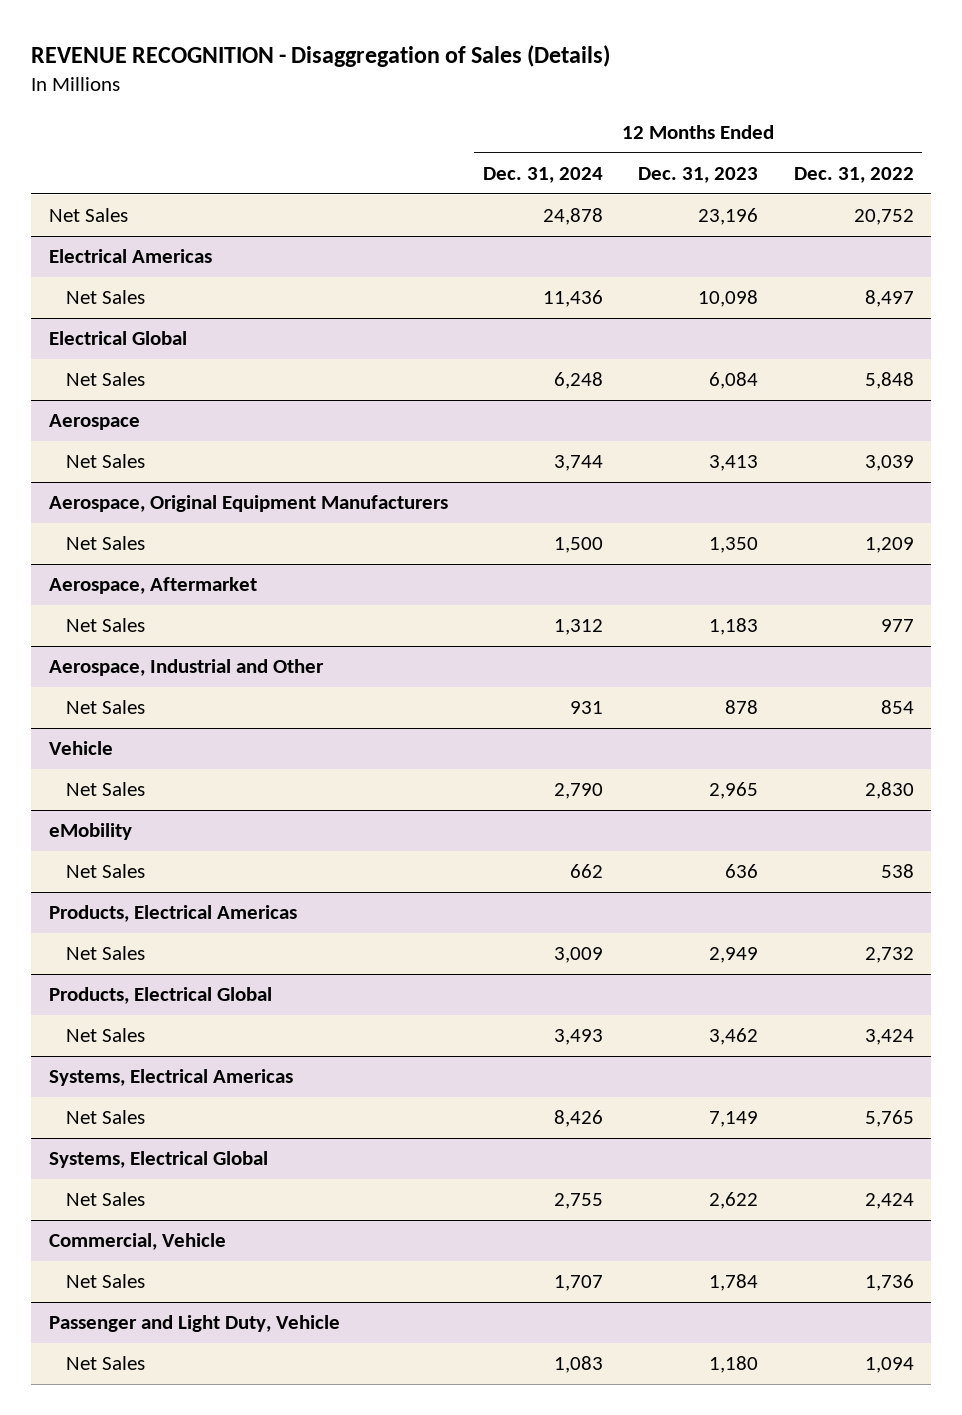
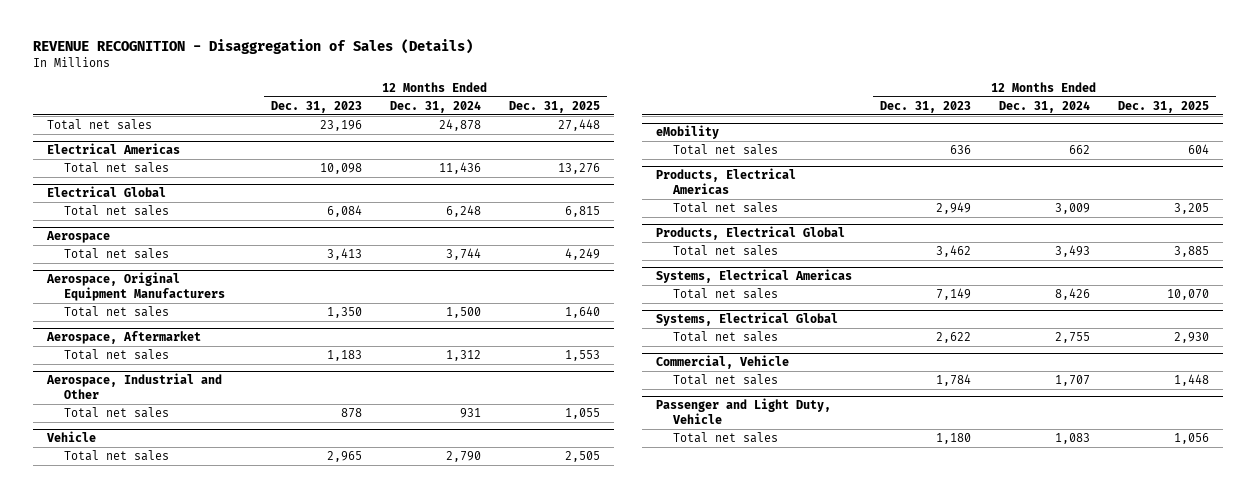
- | 12 Months Ended Dec. 31, 2024 | 12 Months Ended Dec. 31, 2023 | 12 Months Ended Dec. 31, 2022
+ | 12 Months Ended Dec. 31, 2023 | 12 Months Ended Dec. 31, 2024 | 12 Months Ended Dec. 31, 2025
- Net Sales | 24,878 | 23,196 | 20,752
+ Total net sales | 23,196 | 24,878 | 27,448
@ Electrical Americas
- Net Sales | 11,436 | 10,098 | 8,497
+ Total net sales | 10,098 | 11,436 | 13,276
@ Electrical Global
- Net Sales | 6,248 | 6,084 | 5,848
+ Total net sales | 6,084 | 6,248 | 6,815
@ Aerospace
- Net Sales | 3,744 | 3,413 | 3,039
+ Total net sales | 3,413 | 3,744 | 4,249
@ Aerospace, Original Equipment Manufacturers
- Net Sales | 1,500 | 1,350 | 1,209
+ Total net sales | 1,350 | 1,500 | 1,640
@ Aerospace, Aftermarket
- Net Sales | 1,312 | 1,183 | 977
+ Total net sales | 1,183 | 1,312 | 1,553
@ Aerospace, Industrial and Other
- Net Sales | 931 | 878 | 854
+ Total net sales | 878 | 931 | 1,055
@ Vehicle
- Net Sales | 2,790 | 2,965 | 2,830
+ Total net sales | 2,965 | 2,790 | 2,505
@ eMobility
- Net Sales | 662 | 636 | 538
+ Total net sales | 636 | 662 | 604
@ Products, Electrical Americas
- Net Sales | 3,009 | 2,949 | 2,732
+ Total net sales | 2,949 | 3,009 | 3,205
@ Products, Electrical Global
- Net Sales | 3,493 | 3,462 | 3,424
+ Total net sales | 3,462 | 3,493 | 3,885
@ Systems, Electrical Americas
- Net Sales | 8,426 | 7,149 | 5,765
+ Total net sales | 7,149 | 8,426 | 10,070
@ Systems, Electrical Global
- Net Sales | 2,755 | 2,622 | 2,424
+ Total net sales | 2,622 | 2,755 | 2,930
@ Commercial, Vehicle
- Net Sales | 1,707 | 1,784 | 1,736
+ Total net sales | 1,784 | 1,707 | 1,448
@ Passenger and Light Duty, Vehicle
- Net Sales | 1,083 | 1,180 | 1,094
+ Total net sales | 1,180 | 1,083 | 1,056

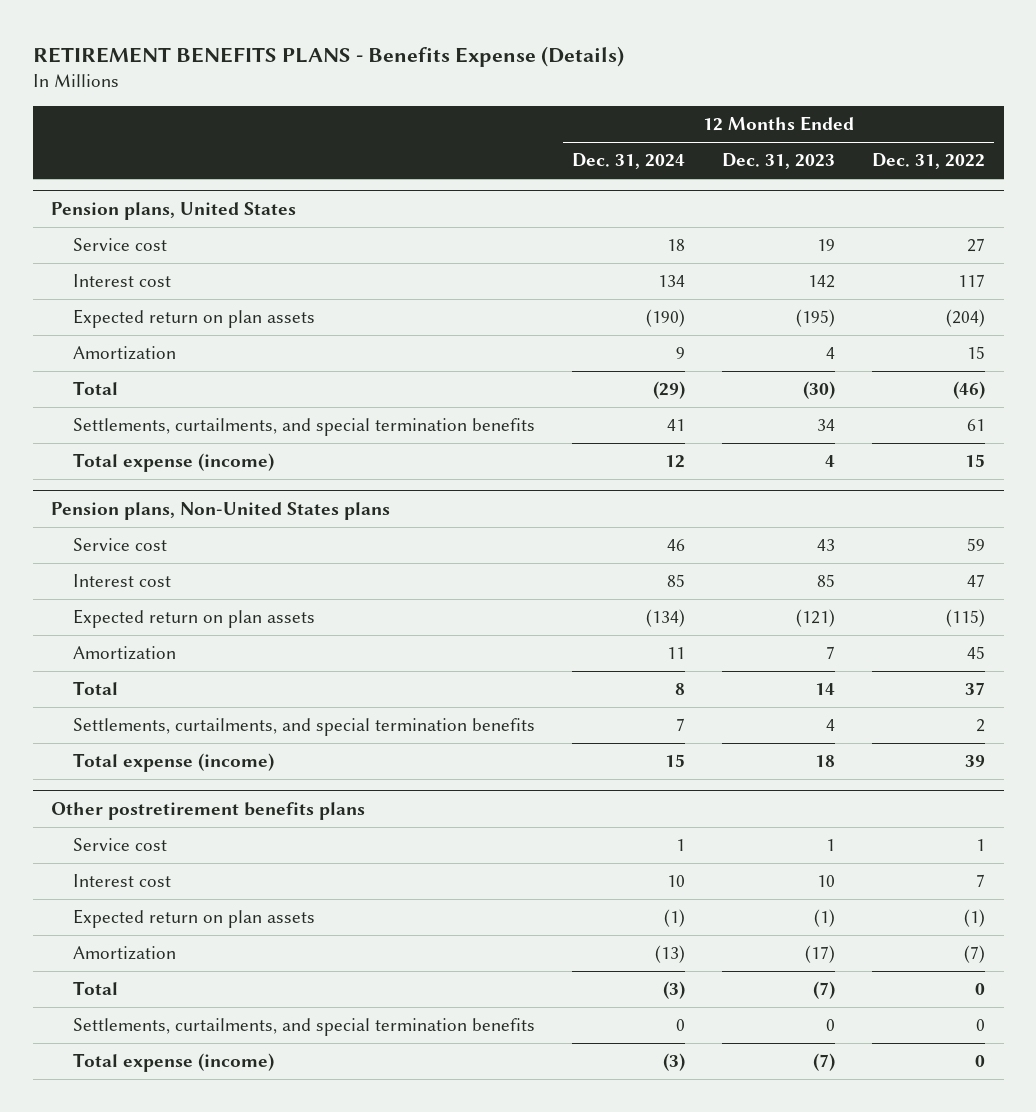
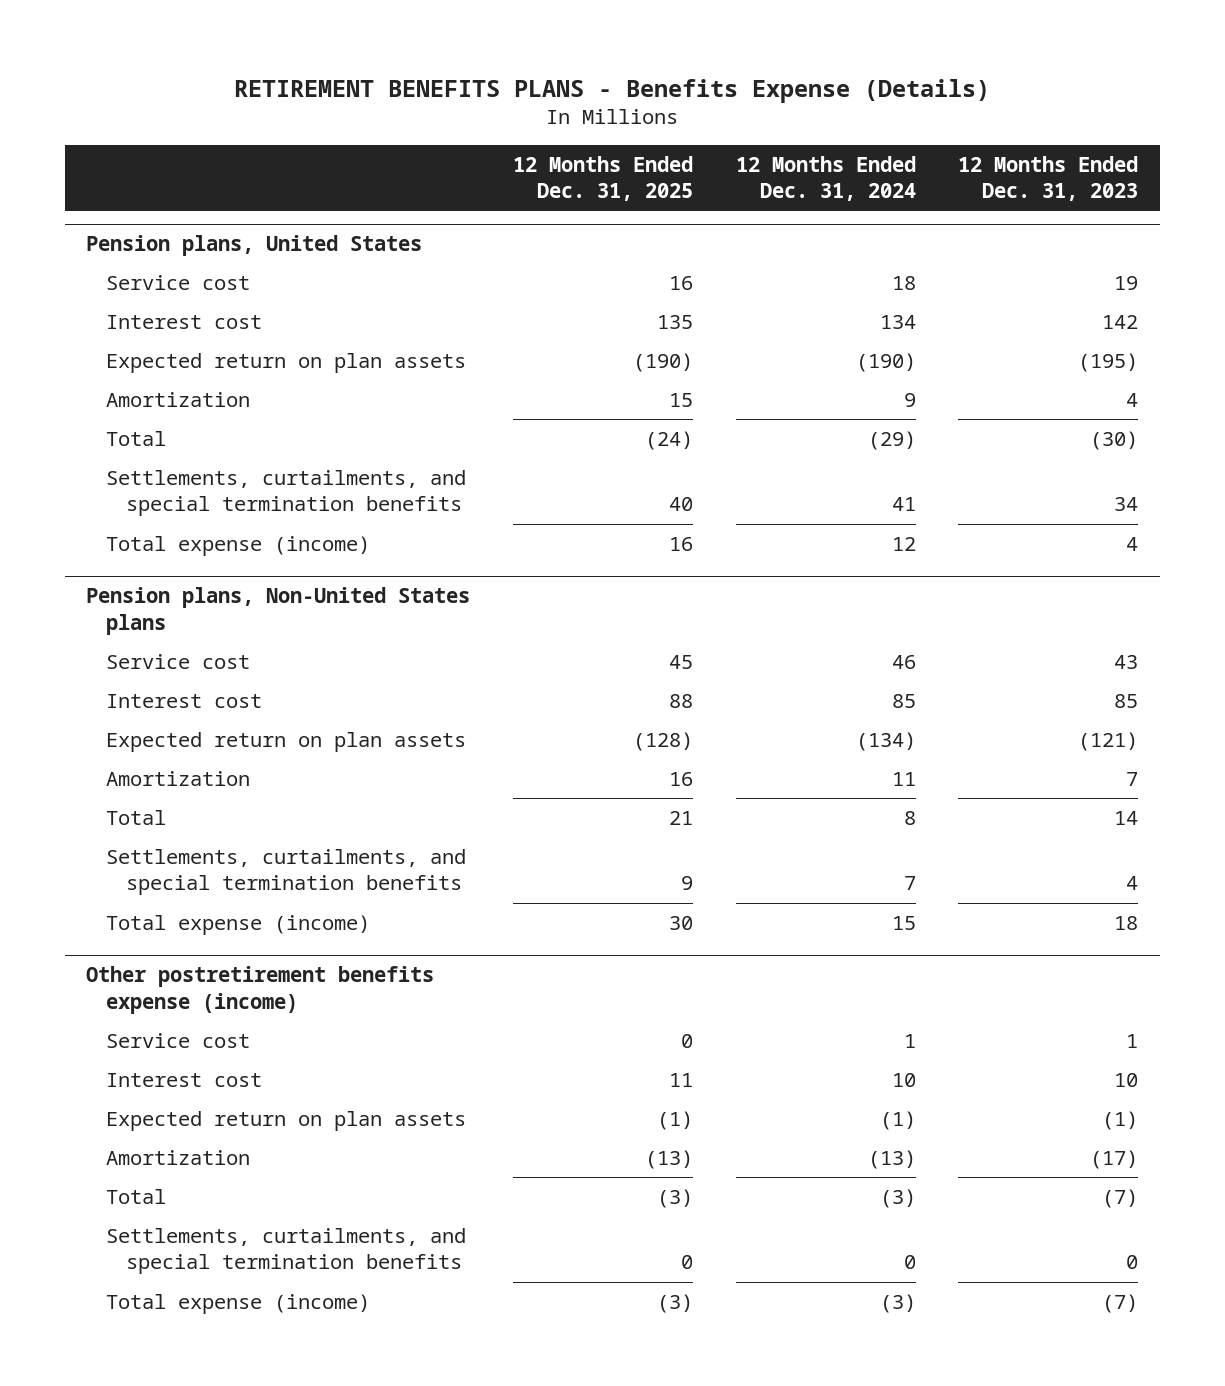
- | 12 Months Ended Dec. 31, 2024 | 12 Months Ended Dec. 31, 2023 | 12 Months Ended Dec. 31, 2022
+ | 12 Months Ended Dec. 31, 2025 | 12 Months Ended Dec. 31, 2024 | 12 Months Ended Dec. 31, 2023
- Other postretirement benefits plans
+ Other postretirement benefits expense (income)

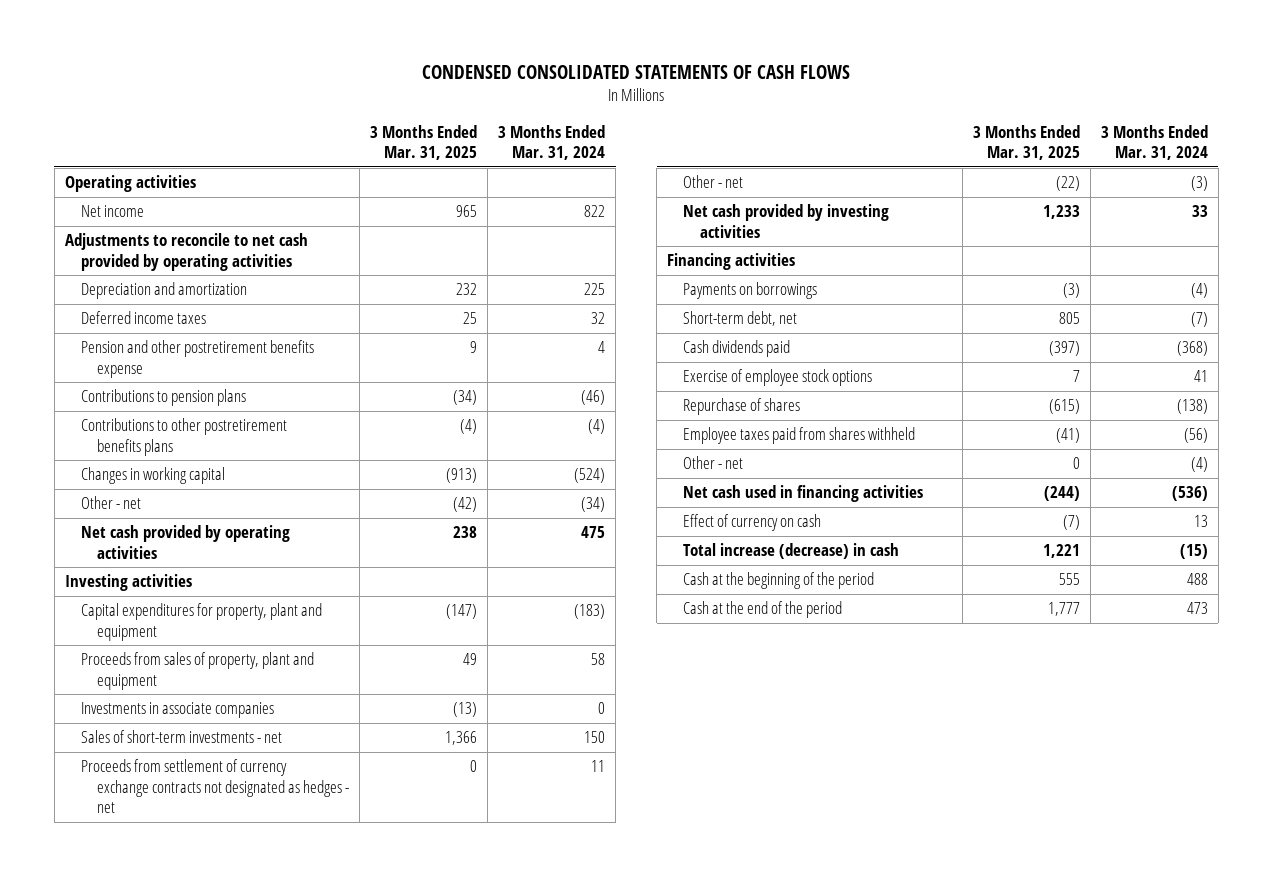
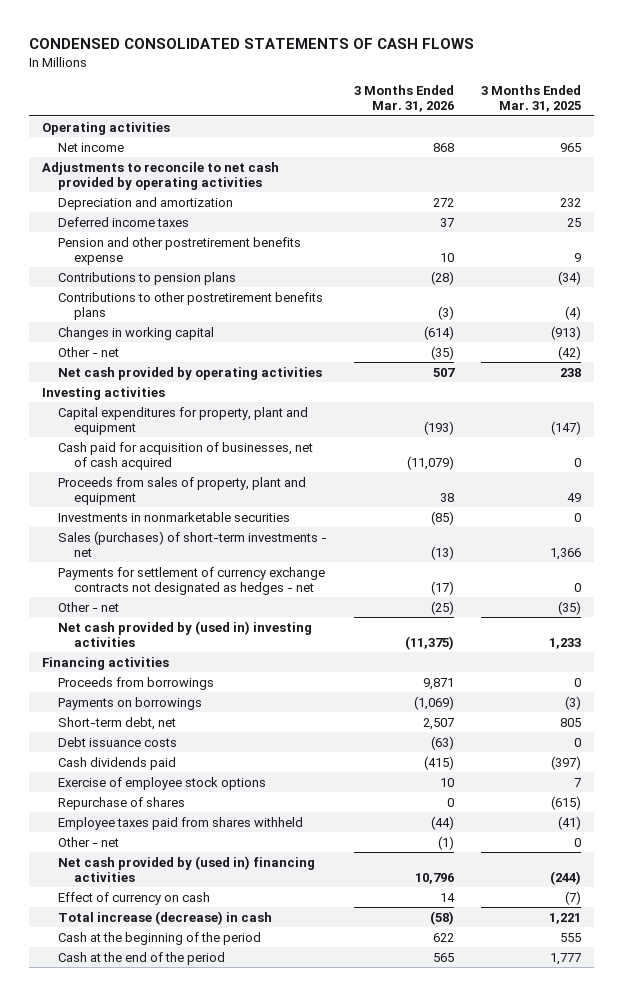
- | 3 Months Ended Mar. 31, 2025 | 3 Months Ended Mar. 31, 2024
+ | 3 Months Ended Mar. 31, 2026 | 3 Months Ended Mar. 31, 2025
+ Cash paid for acquisition of businesses, net of cash acquired | (11,079) | 0
- Investments in associate companies | (13) | 0
- Sales of short-term investments - net | 1,366 | 150
- Proceeds from settlement of currency exchange contracts not designated as hedges - net | 0 | 11
- Other - net | (22) | (3)
- Net cash provided by investing activities | 1,233 | 33
+ Investments in nonmarketable securities | (85) | 0
+ Sales (purchases) of short-term investments - net | (13) | 1,366
+ Payments for settlement of currency exchange contracts not designated as hedges - net | (17) | 0
+ Other - net | (25) | (35)
+ Net cash provided by (used in) investing activities | (11,375) | 1,233
+ Proceeds from borrowings | 9,871 | 0
+ Debt issuance costs | (63) | 0
- Net cash used in financing activities | (244) | (536)
+ Net cash provided by (used in) financing activities | 10,796 | (244)

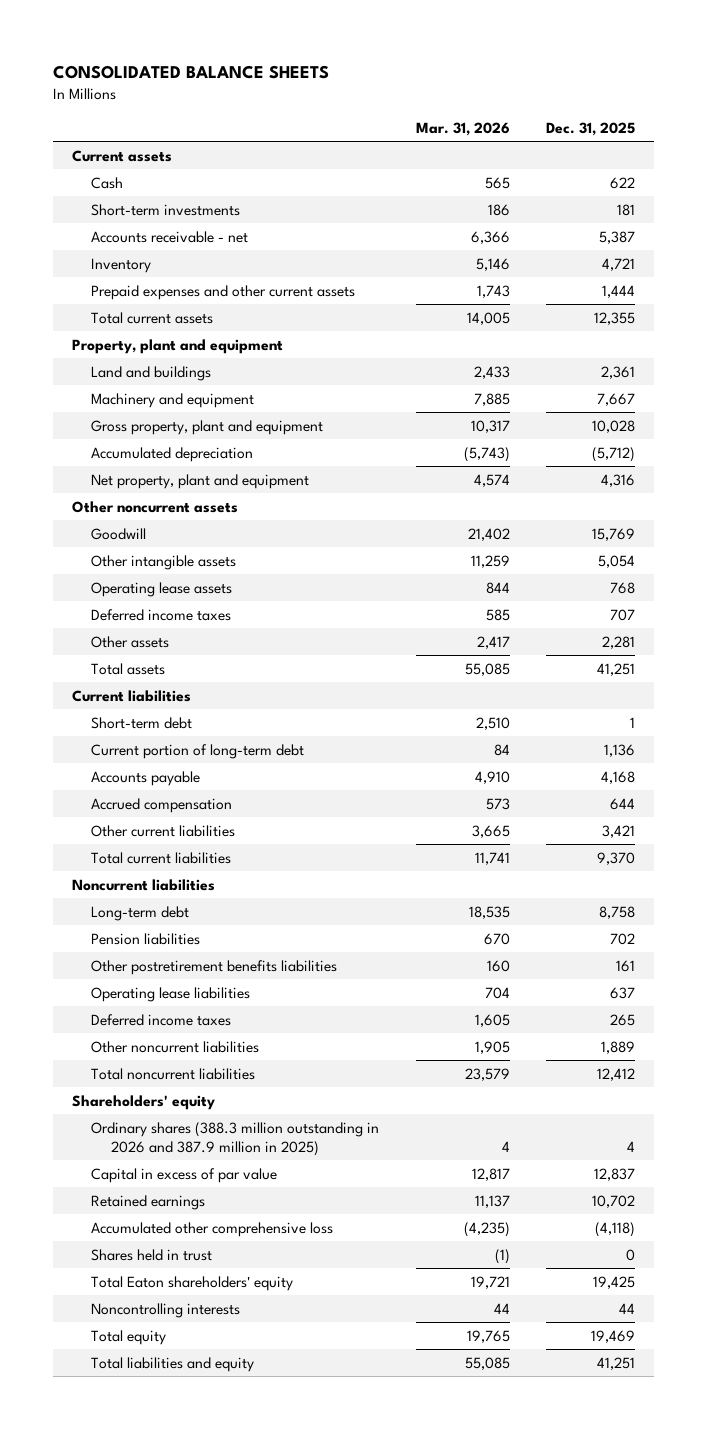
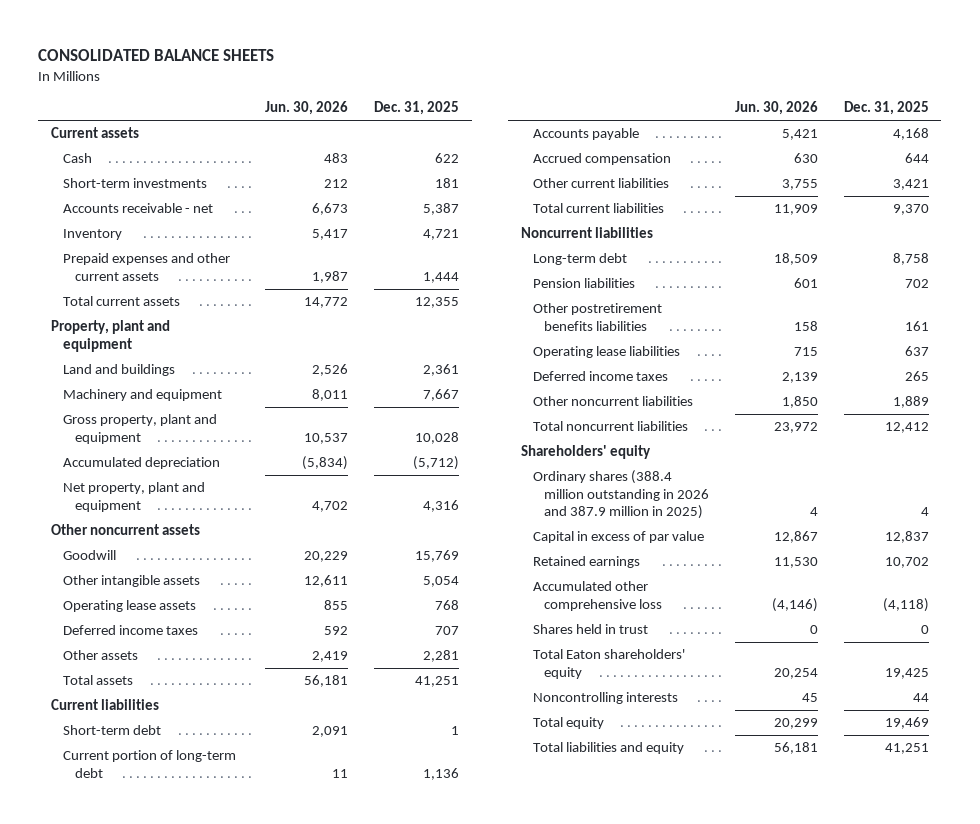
- | Mar. 31, 2026 | Dec. 31, 2025
+ | Jun. 30, 2026 | Dec. 31, 2025
- Ordinary shares (388.3 million outstanding in 2026 and 387.9 million in 2025) | 4 | 4
+ Ordinary shares (388.4 million outstanding in 2026 and 387.9 million in 2025) | 4 | 4

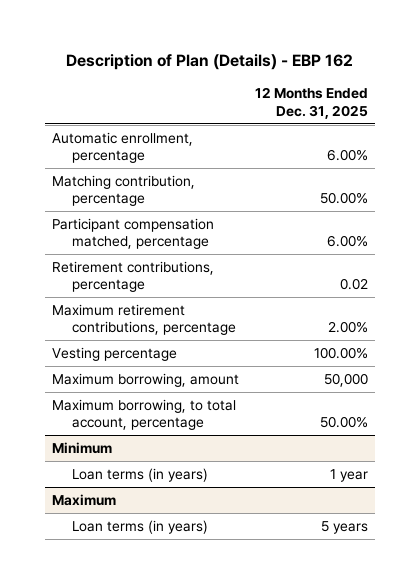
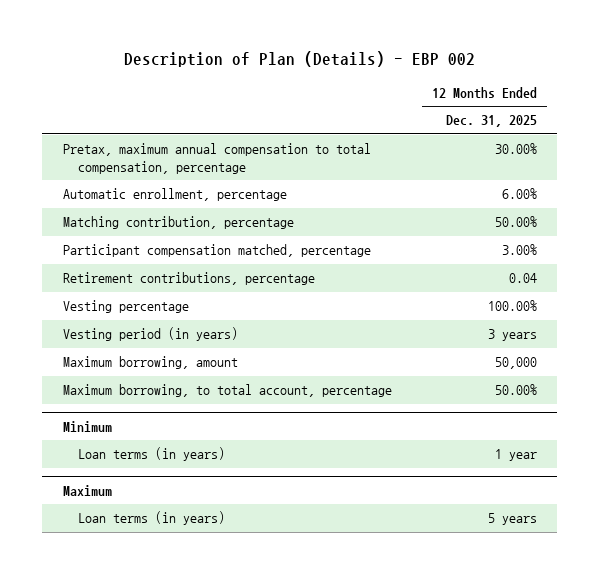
- Description of Plan (Details) - EBP 162
+ Description of Plan (Details) - EBP 002
+ Pretax, maximum annual compensation to total compensation, percentage | 30.00%
- Participant compensation matched, percentage | 6.00%
- Retirement contributions, percentage | 0.02
- Maximum retirement contributions, percentage | 2.00%
+ Participant compensation matched, percentage | 3.00%
+ Retirement contributions, percentage | 0.04
+ Vesting period (in years) | 3 years

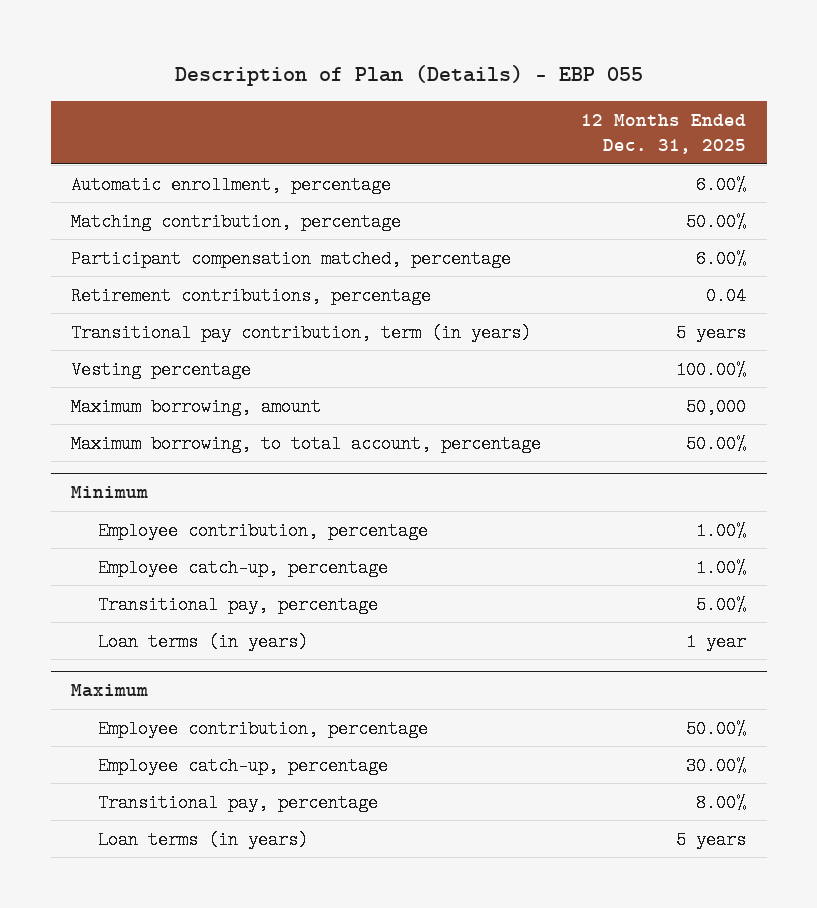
- Description of Plan (Details) - EBP 002
+ Description of Plan (Details) - EBP 055
- Pretax, maximum annual compensation to total compensation, percentage | 30.00%
- Participant compensation matched, percentage | 3.00%
+ Participant compensation matched, percentage | 6.00%
+ Transitional pay contribution, term (in years) | 5 years
- Vesting period (in years) | 3 years
@ Minimum
+ Employee contribution, percentage | 1.00%
+ Employee catch-up, percentage | 1.00%
+ Transitional pay, percentage | 5.00%
@ Maximum
+ Employee contribution, percentage | 50.00%
+ Employee catch-up, percentage | 30.00%
+ Transitional pay, percentage | 8.00%

